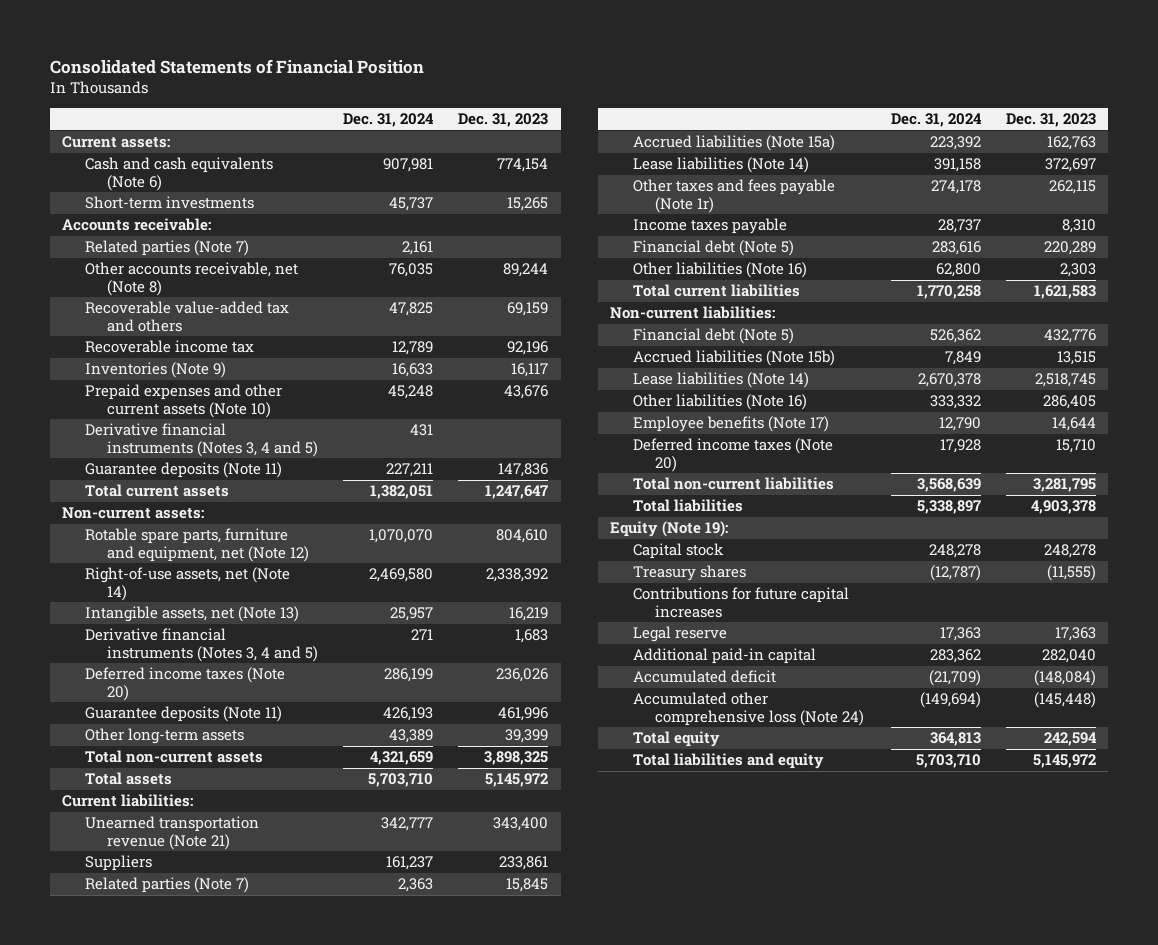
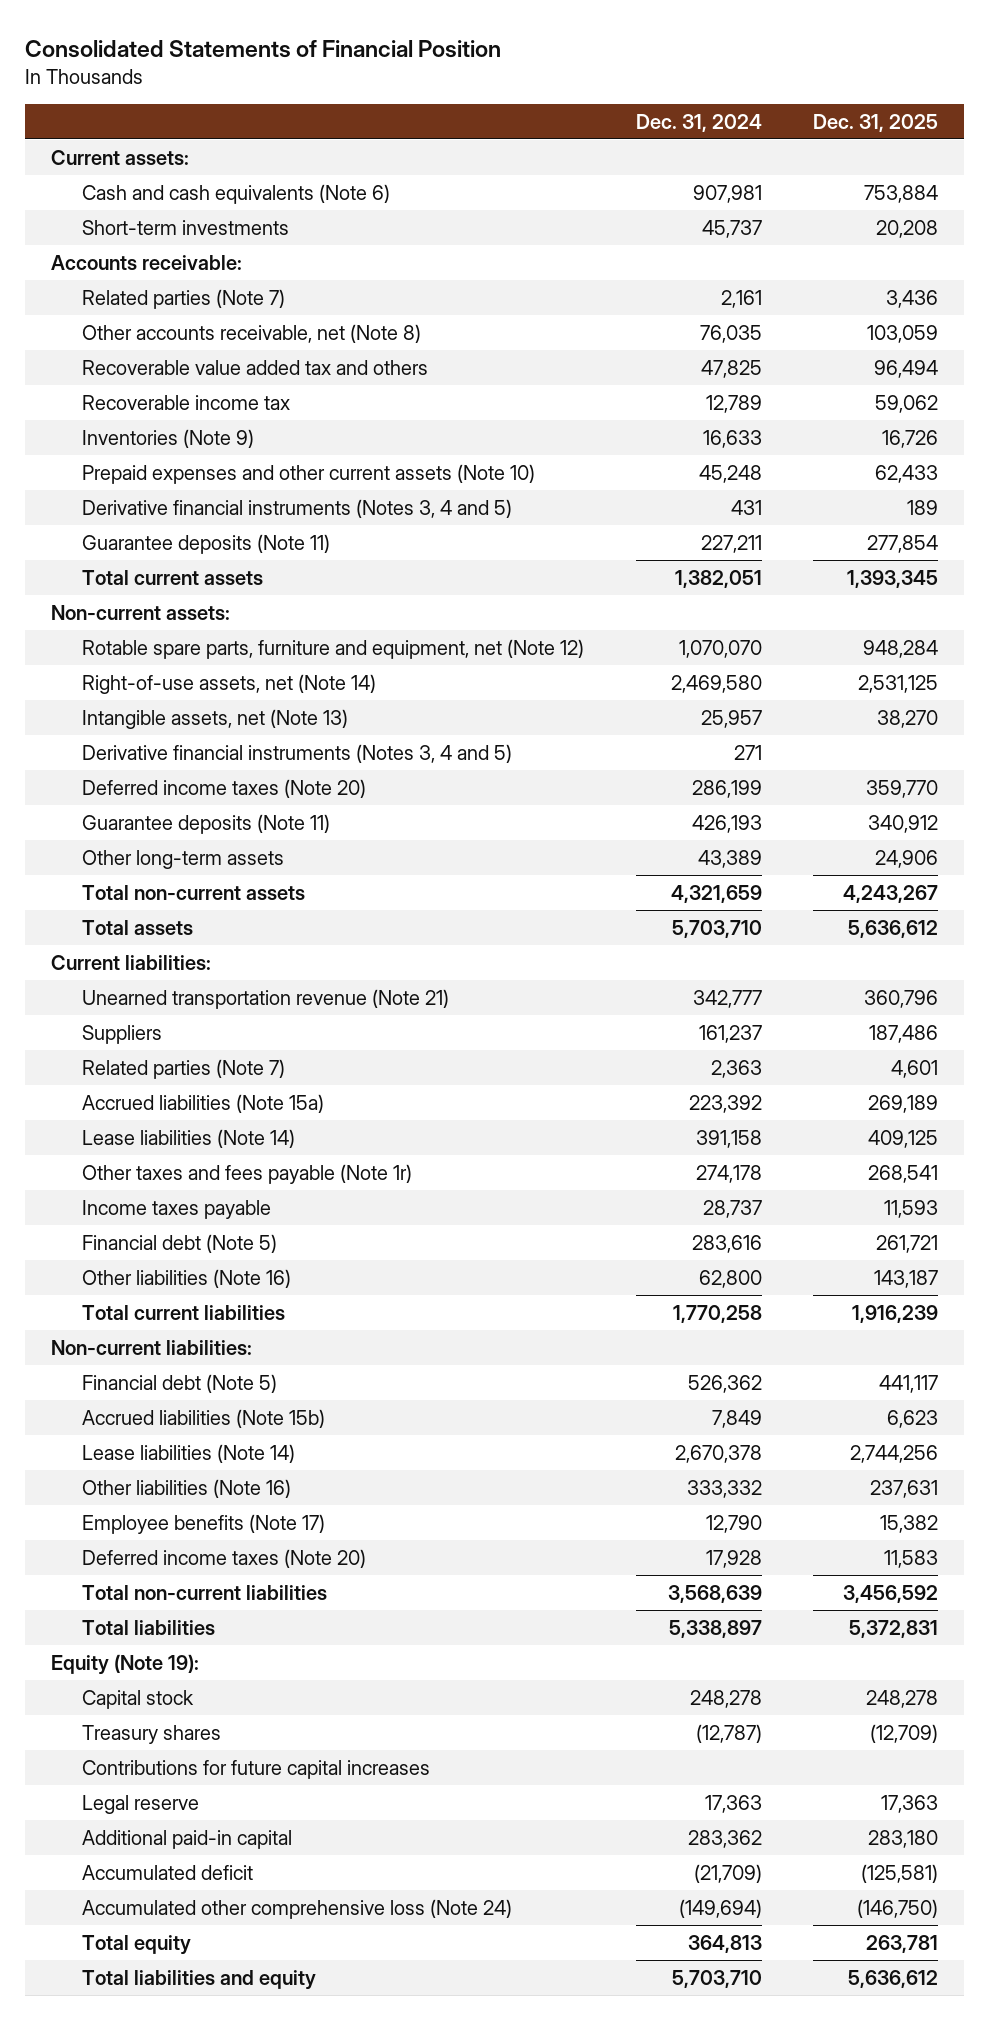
- | Dec. 31, 2024 | Dec. 31, 2023
+ | Dec. 31, 2024 | Dec. 31, 2025
- Recoverable value-added tax and others | 47,825 | 69,159
+ Recoverable value added tax and others | 47,825 | 96,494

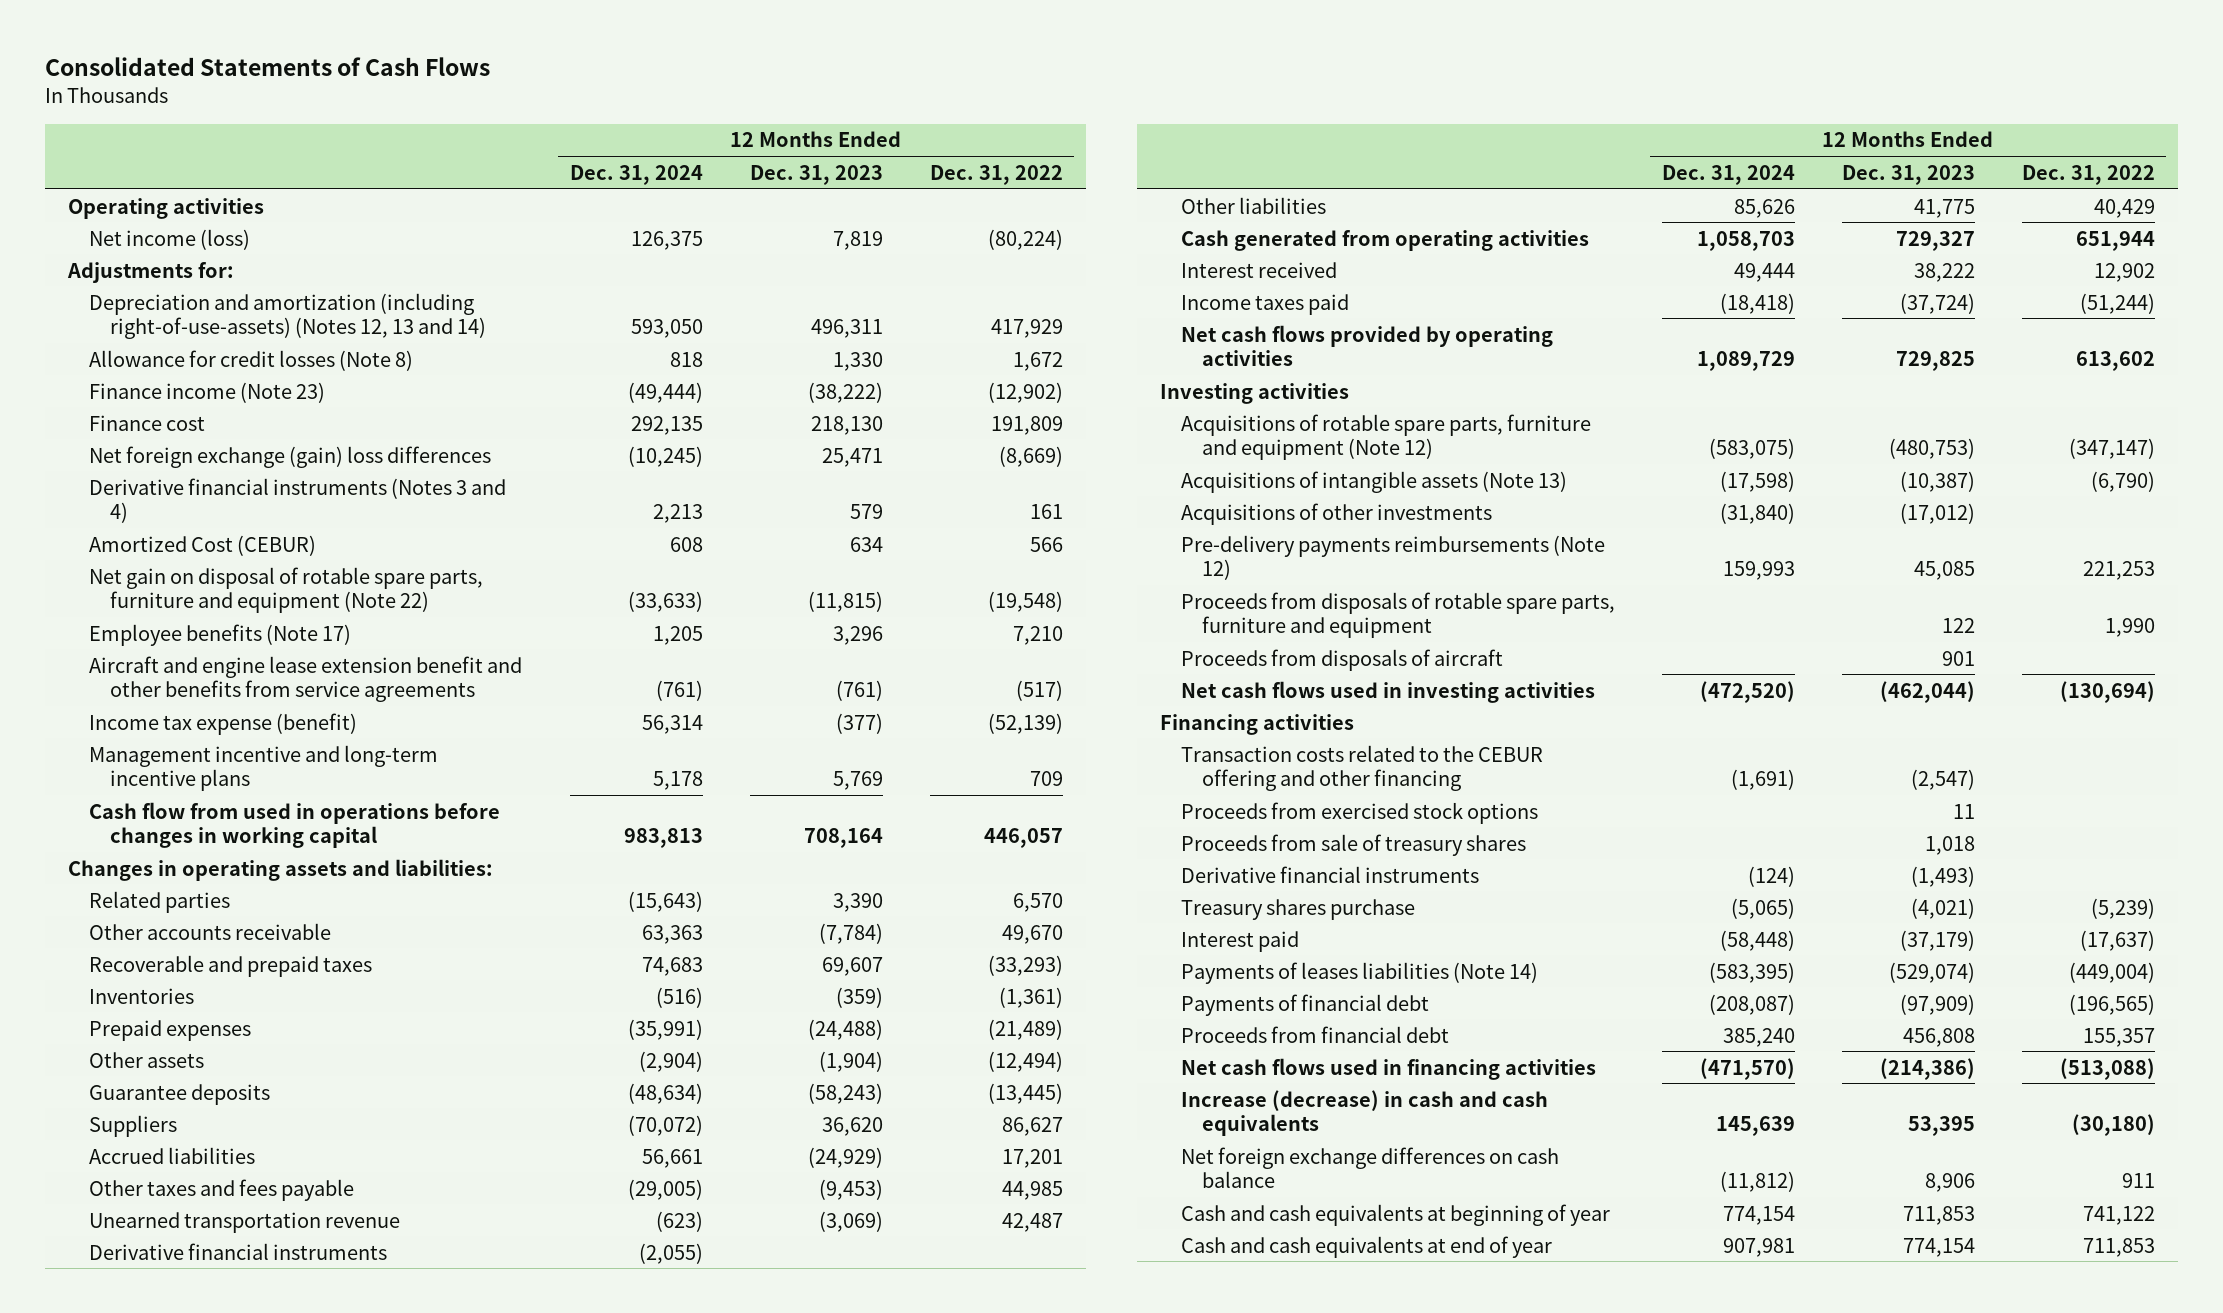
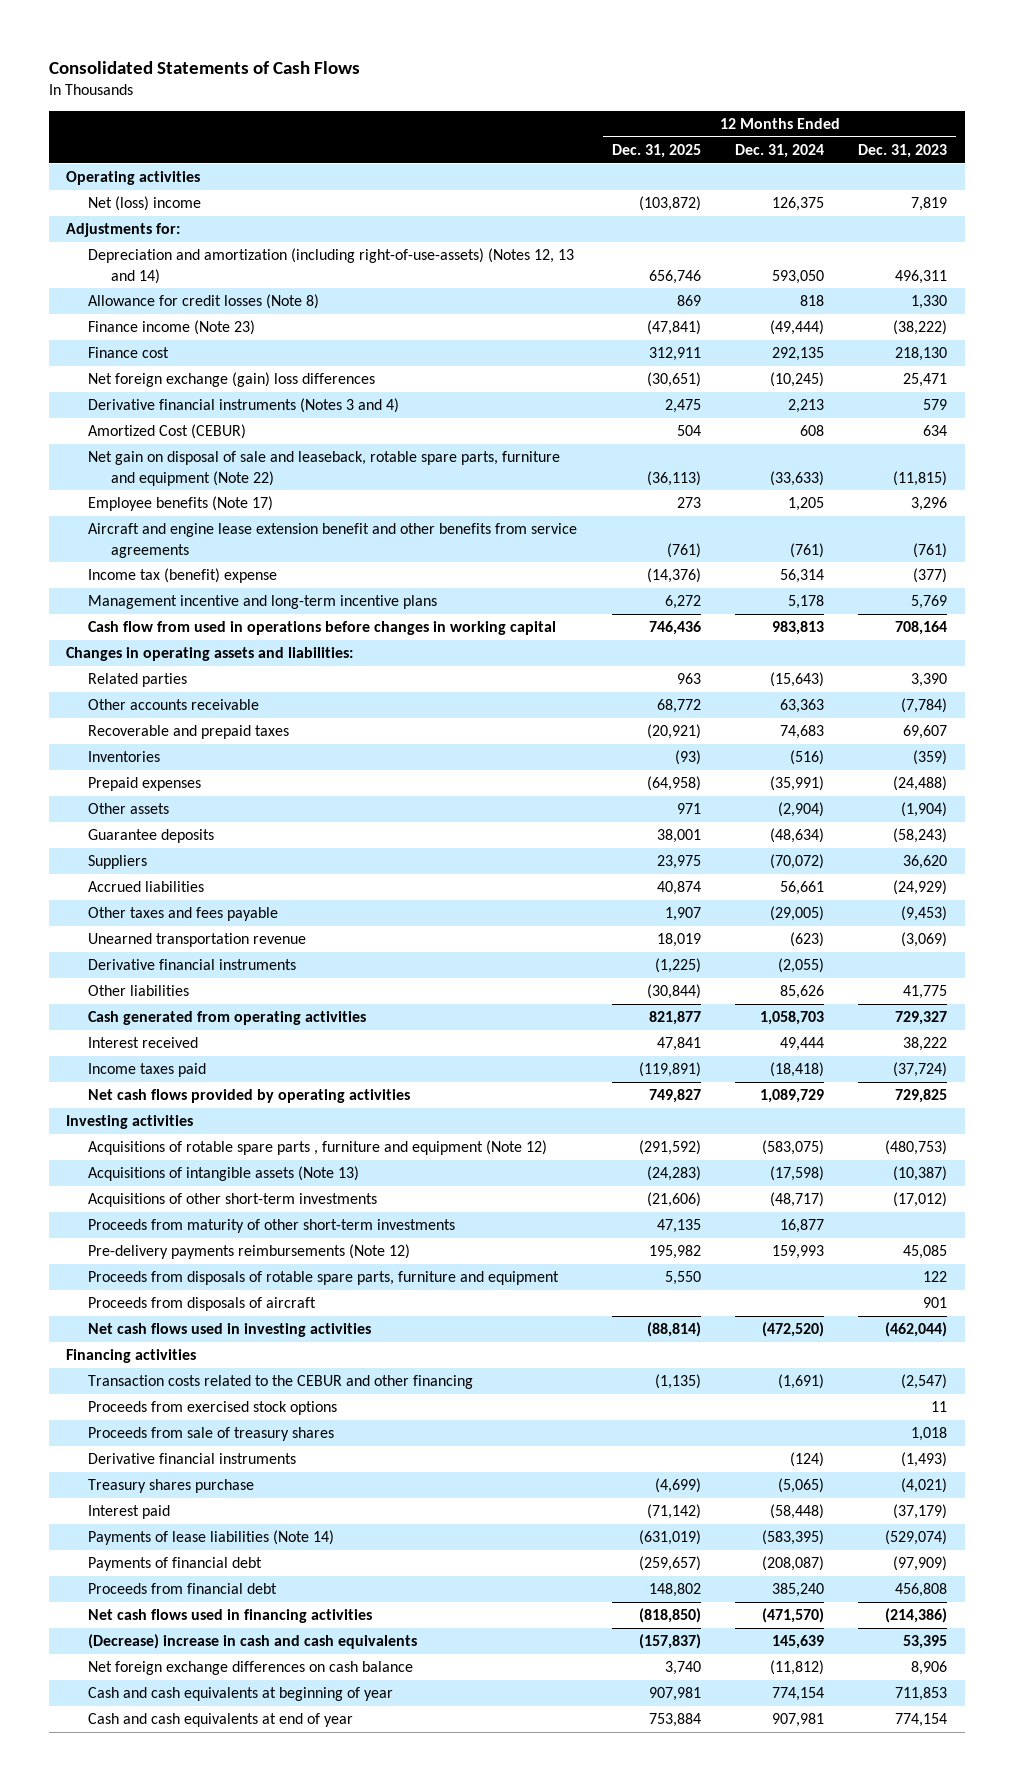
- | 12 Months Ended Dec. 31, 2024 | 12 Months Ended Dec. 31, 2023 | 12 Months Ended Dec. 31, 2022
+ | 12 Months Ended Dec. 31, 2025 | 12 Months Ended Dec. 31, 2024 | 12 Months Ended Dec. 31, 2023
- Net income (loss) | 126,375 | 7,819 | (80,224)
+ Net (loss) income | (103,872) | 126,375 | 7,819
- Net gain on disposal of rotable spare parts, furniture and equipment (Note 22) | (33,633) | (11,815) | (19,548)
+ Net gain on disposal of sale and leaseback, rotable spare parts, furniture and equipment (Note 22) | (36,113) | (33,633) | (11,815)
- Income tax expense (benefit) | 56,314 | (377) | (52,139)
+ Income tax (benefit) expense | (14,376) | 56,314 | (377)
- Acquisitions of rotable spare parts, furniture and equipment (Note 12) | (583,075) | (480,753) | (347,147)
+ Acquisitions of rotable spare parts , furniture and equipment (Note 12) | (291,592) | (583,075) | (480,753)
- Acquisitions of other investments | (31,840) | (17,012) |
+ Acquisitions of other short-term investments | (21,606) | (48,717) | (17,012)
+ Proceeds from maturity of other short-term investments | 47,135 | 16,877 |
- Transaction costs related to the CEBUR offering and other financing | (1,691) | (2,547) |
+ Transaction costs related to the CEBUR and other financing | (1,135) | (1,691) | (2,547)
- Payments of leases liabilities (Note 14) | (583,395) | (529,074) | (449,004)
+ Payments of lease liabilities (Note 14) | (631,019) | (583,395) | (529,074)
- Increase (decrease) in cash and cash equivalents | 145,639 | 53,395 | (30,180)
+ (Decrease) increase in cash and cash equivalents | (157,837) | 145,639 | 53,395

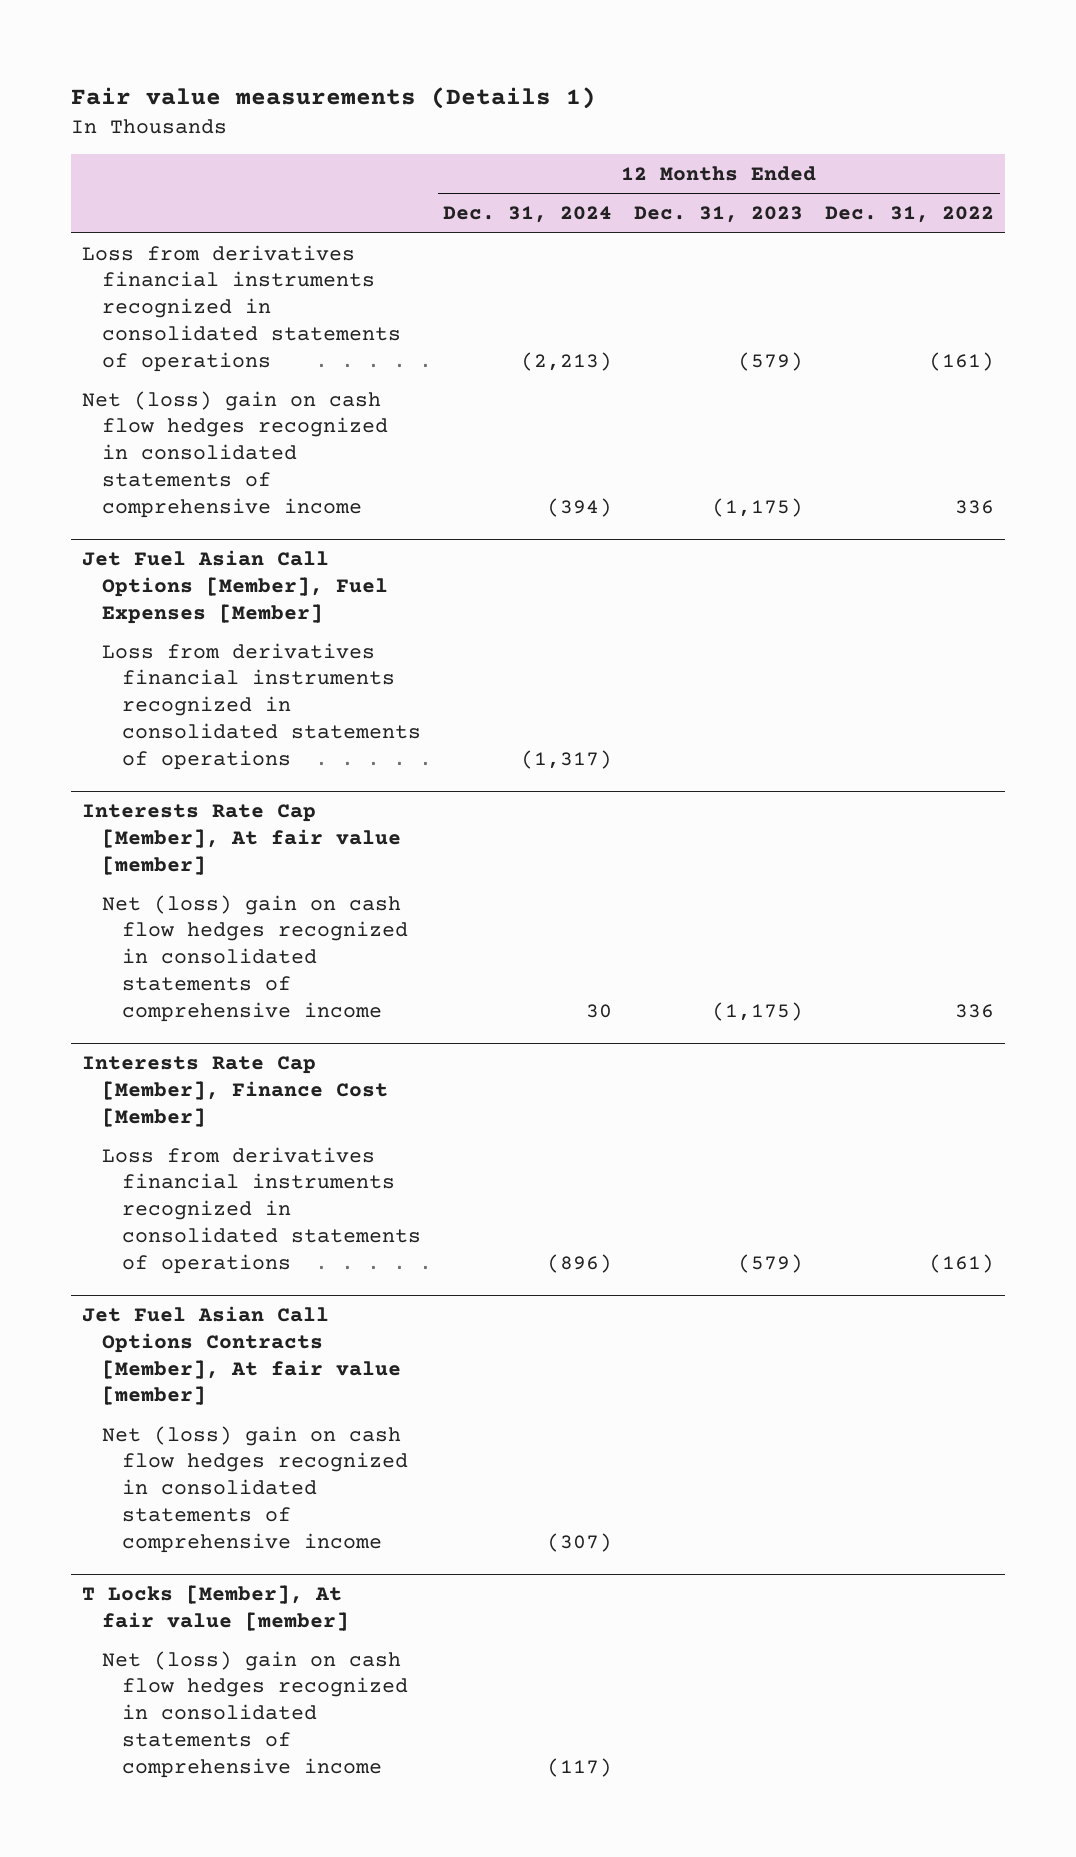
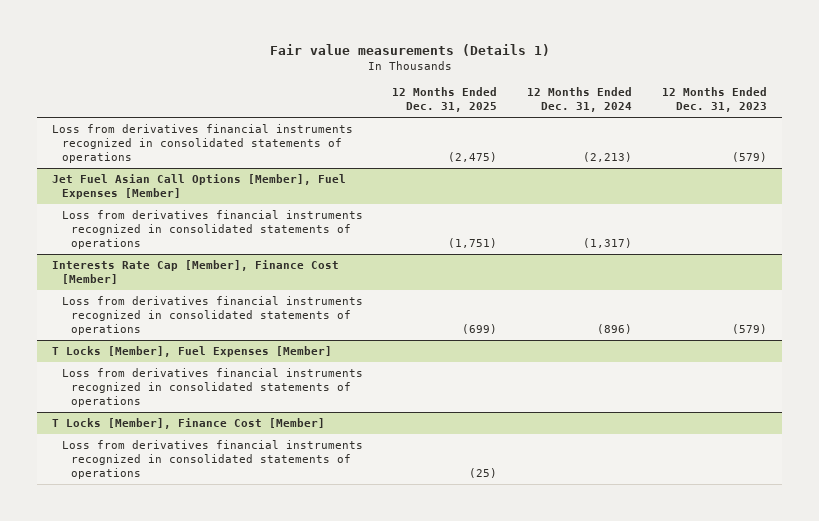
- | 12 Months Ended Dec. 31, 2024 | 12 Months Ended Dec. 31, 2023 | 12 Months Ended Dec. 31, 2022
+ | 12 Months Ended Dec. 31, 2025 | 12 Months Ended Dec. 31, 2024 | 12 Months Ended Dec. 31, 2023
- Net (loss) gain on cash flow hedges recognized in consolidated statements of comprehensive income | (394) | (1,175) | 336
- Interests Rate Cap [Member], At fair value [member]
- Net (loss) gain on cash flow hedges recognized in consolidated statements of comprehensive income | 30 | (1,175) | 336
- Jet Fuel Asian Call Options Contracts [Member], At fair value [member]
- Net (loss) gain on cash flow hedges recognized in consolidated statements of comprehensive income | (307) | |
- T Locks [Member], At fair value [member]
- Net (loss) gain on cash flow hedges recognized in consolidated statements of comprehensive income | (117) | |
+ T Locks [Member], Fuel Expenses [Member]
+ Loss from derivatives financial instruments recognized in consolidated statements of operations
+ T Locks [Member], Finance Cost [Member]
+ Loss from derivatives financial instruments recognized in consolidated statements of operations | (25) | |

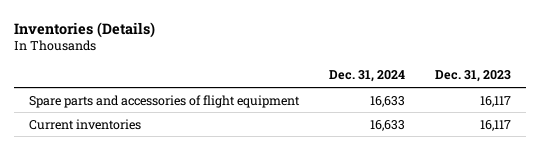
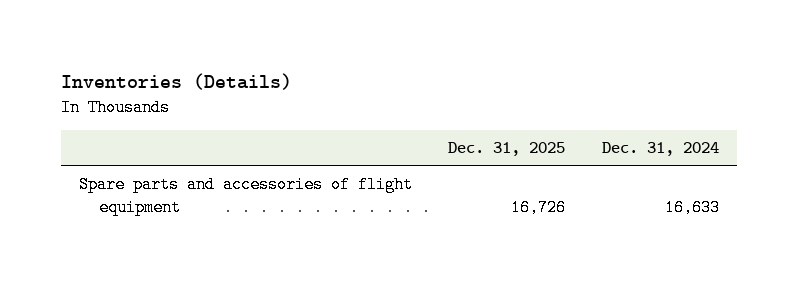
- | Dec. 31, 2024 | Dec. 31, 2023
+ | Dec. 31, 2025 | Dec. 31, 2024
- Current inventories | 16,633 | 16,117

